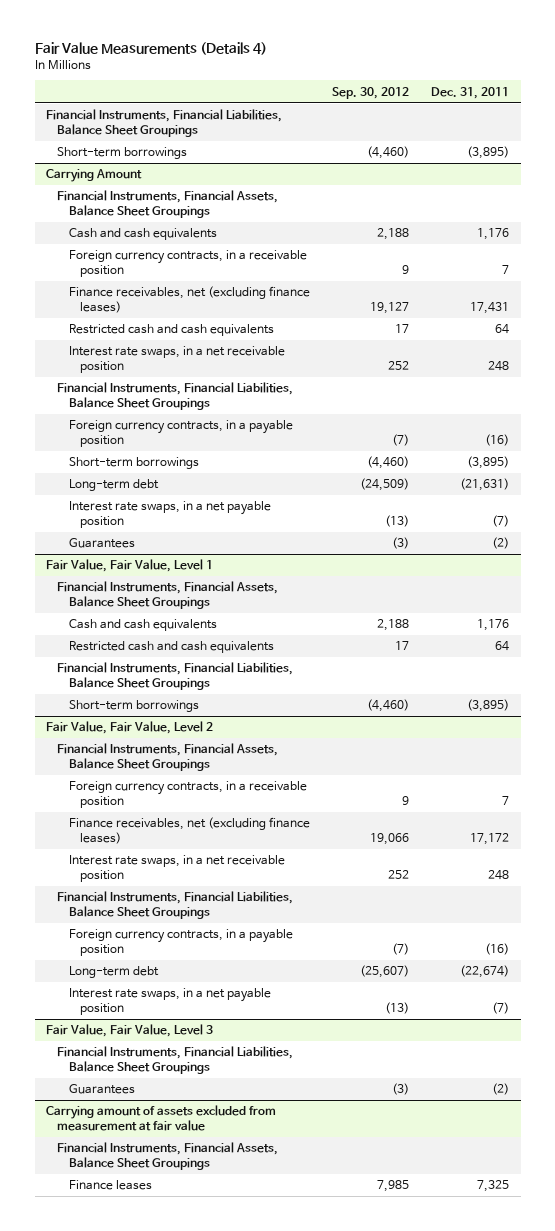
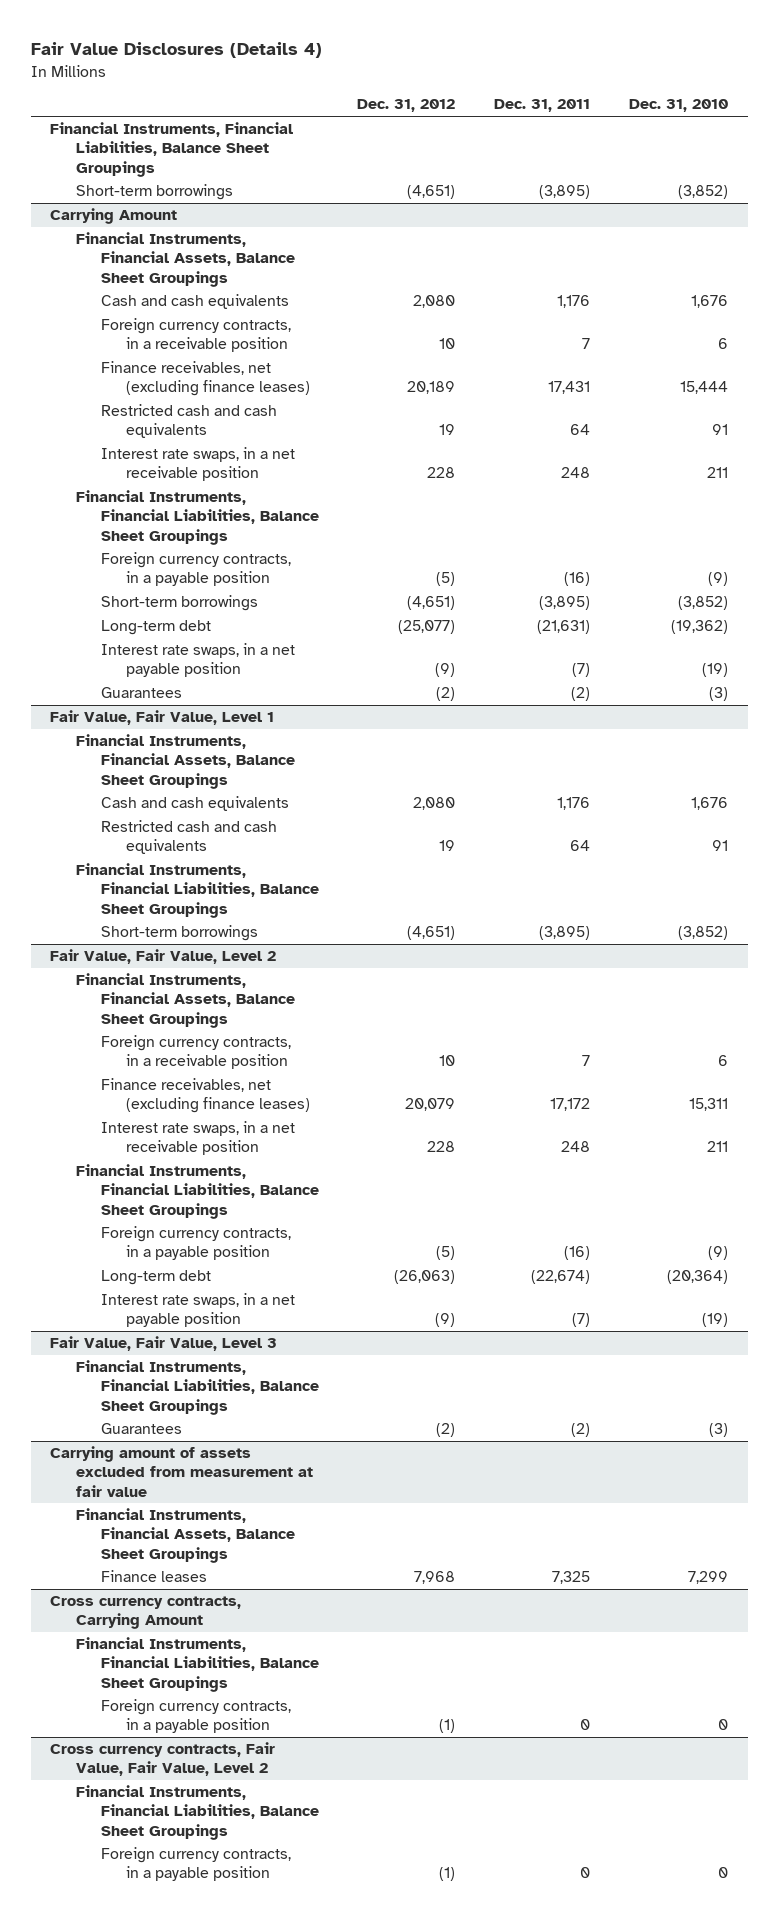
- Fair Value Measurements (Details 4)
+ Fair Value Disclosures (Details 4)
- | Sep. 30, 2012 | Dec. 31, 2011
+ | Dec. 31, 2012 | Dec. 31, 2011 | Dec. 31, 2010
+ Cross currency contracts, Carrying Amount
+ Financial Instruments, Financial Liabilities, Balance Sheet Groupings
+ Foreign currency contracts, in a payable position | (1) | 0 | 0
+ Cross currency contracts, Fair Value, Fair Value, Level 2
+ Financial Instruments, Financial Liabilities, Balance Sheet Groupings
+ Foreign currency contracts, in a payable position | (1) | 0 | 0

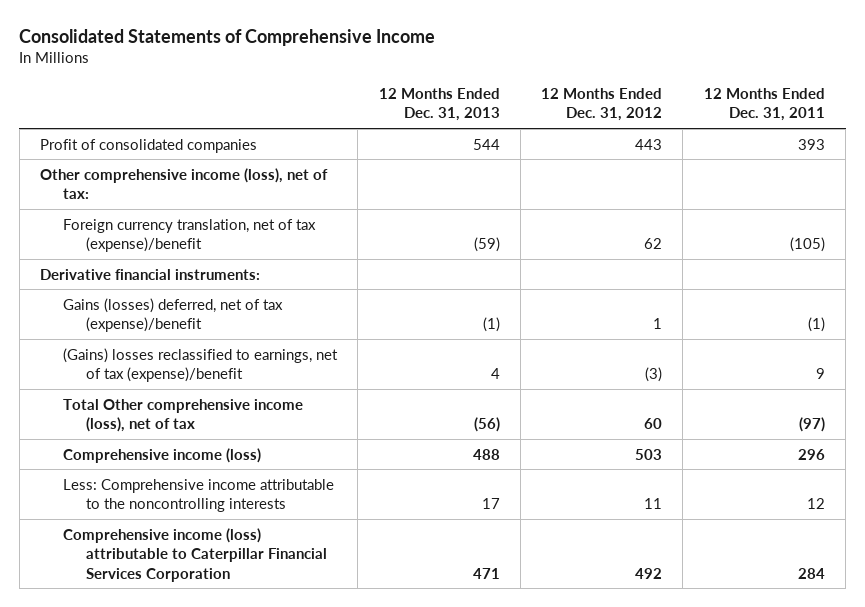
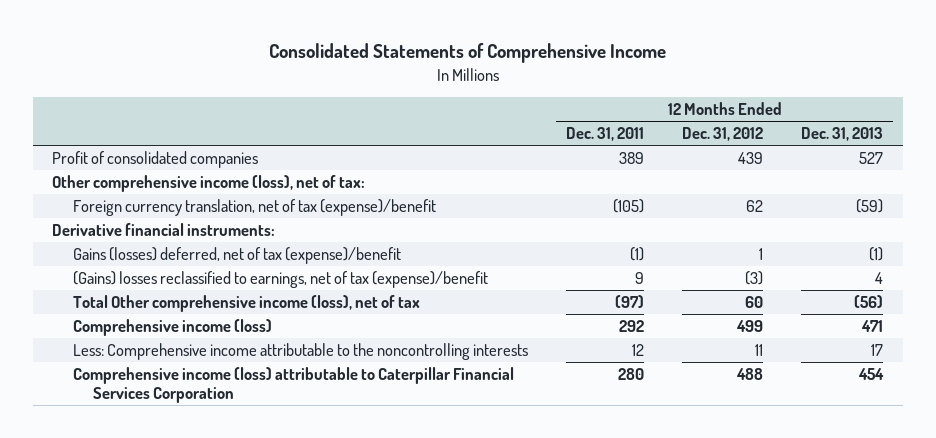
- | 12 Months Ended Dec. 31, 2013 | 12 Months Ended Dec. 31, 2012 | 12 Months Ended Dec. 31, 2011
+ | 12 Months Ended Dec. 31, 2011 | 12 Months Ended Dec. 31, 2012 | 12 Months Ended Dec. 31, 2013
- Profit of consolidated companies | 544 | 443 | 393
+ Profit of consolidated companies | 389 | 439 | 527
- Comprehensive income (loss) | 488 | 503 | 296
+ Comprehensive income (loss) | 292 | 499 | 471
- Comprehensive income (loss) attributable to Caterpillar Financial Services Corporation | 471 | 492 | 284
+ Comprehensive income (loss) attributable to Caterpillar Financial Services Corporation | 280 | 488 | 454

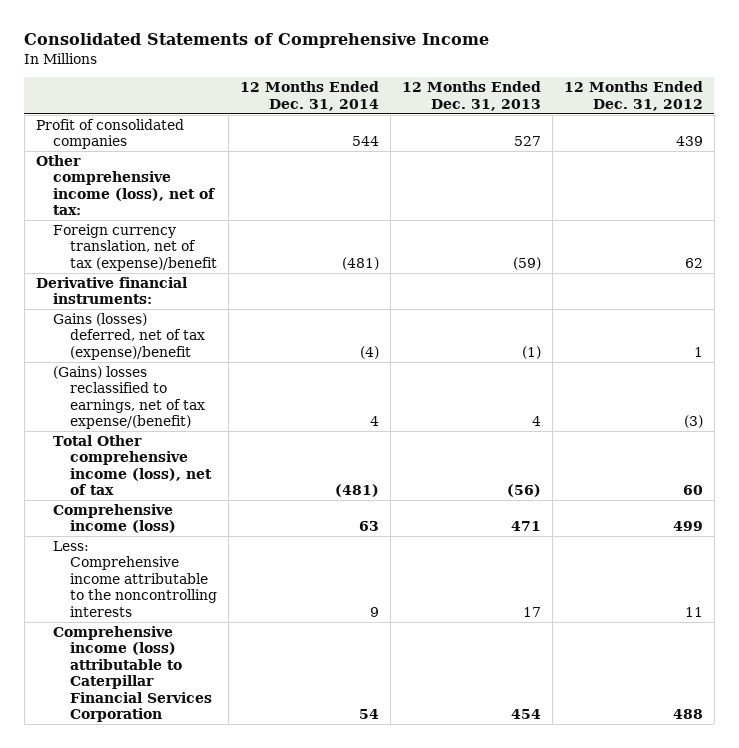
- | 12 Months Ended Dec. 31, 2011 | 12 Months Ended Dec. 31, 2012 | 12 Months Ended Dec. 31, 2013
+ | 12 Months Ended Dec. 31, 2014 | 12 Months Ended Dec. 31, 2013 | 12 Months Ended Dec. 31, 2012
- (Gains) losses reclassified to earnings, net of tax (expense)/benefit | 9 | (3) | 4
+ (Gains) losses reclassified to earnings, net of tax expense/(benefit) | 4 | 4 | (3)

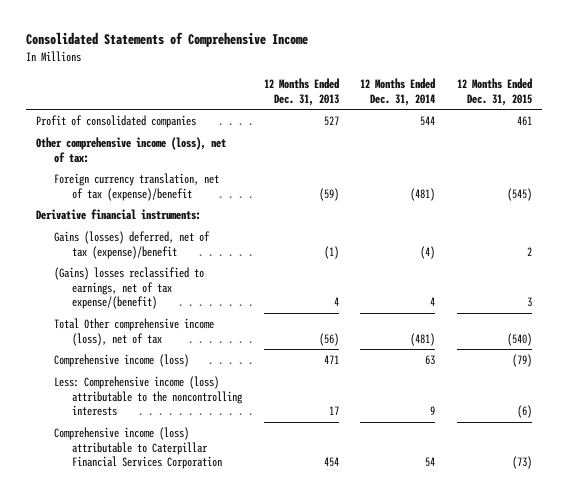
- | 12 Months Ended Dec. 31, 2014 | 12 Months Ended Dec. 31, 2013 | 12 Months Ended Dec. 31, 2012
+ | 12 Months Ended Dec. 31, 2013 | 12 Months Ended Dec. 31, 2014 | 12 Months Ended Dec. 31, 2015
- Less: Comprehensive income attributable to the noncontrolling interests | 9 | 17 | 11
+ Less: Comprehensive income (loss) attributable to the noncontrolling interests | 17 | 9 | (6)

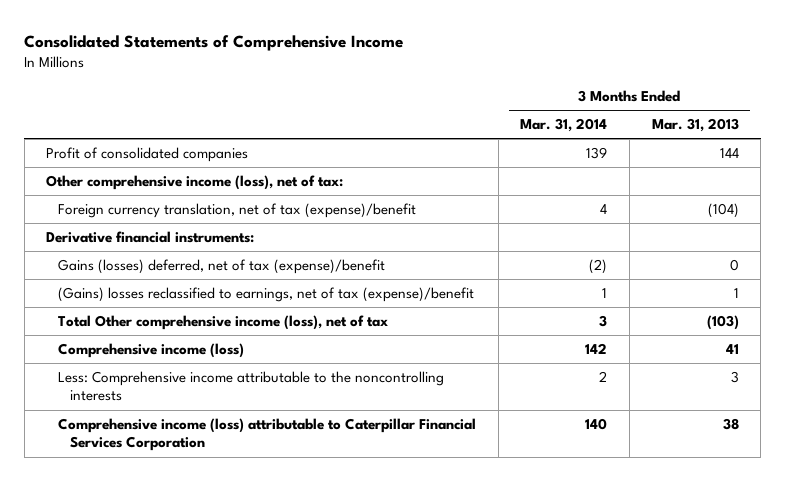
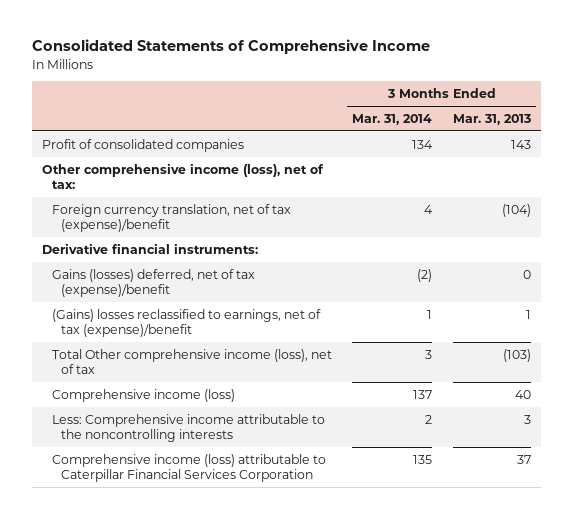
- Profit of consolidated companies | 139 | 144
+ Profit of consolidated companies | 134 | 143
- Comprehensive income (loss) | 142 | 41
+ Comprehensive income (loss) | 137 | 40
- Comprehensive income (loss) attributable to Caterpillar Financial Services Corporation | 140 | 38
+ Comprehensive income (loss) attributable to Caterpillar Financial Services Corporation | 135 | 37

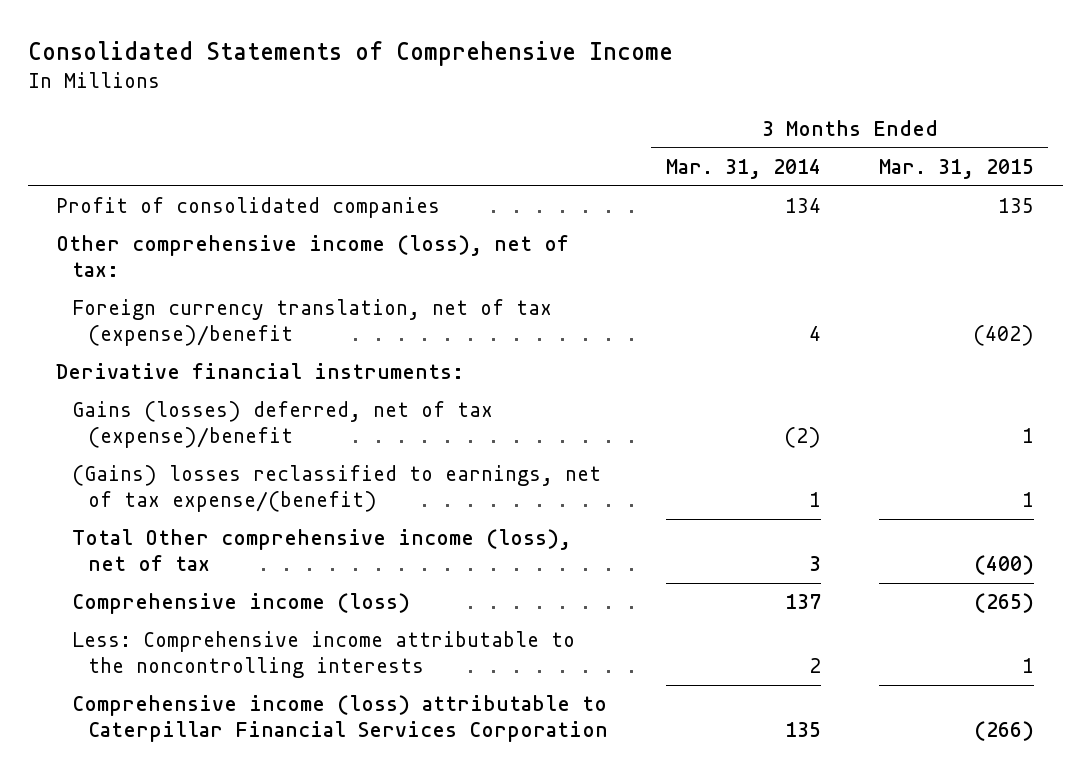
- | 3 Months Ended Mar. 31, 2014 | 3 Months Ended Mar. 31, 2013
+ | 3 Months Ended Mar. 31, 2014 | 3 Months Ended Mar. 31, 2015
- (Gains) losses reclassified to earnings, net of tax (expense)/benefit | 1 | 1
+ (Gains) losses reclassified to earnings, net of tax expense/(benefit) | 1 | 1

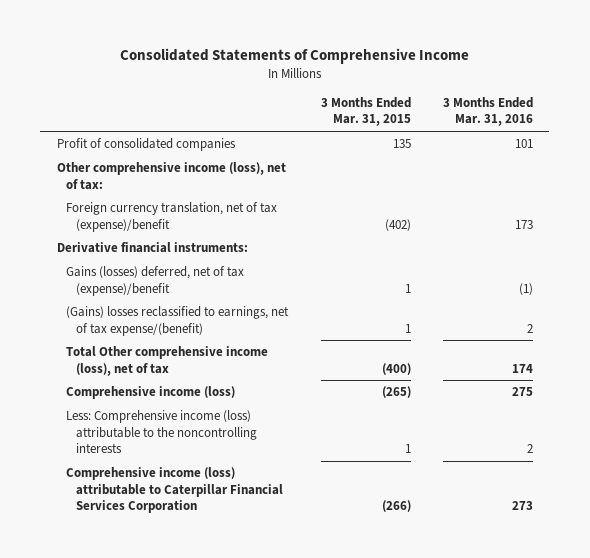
- | 3 Months Ended Mar. 31, 2014 | 3 Months Ended Mar. 31, 2015
+ | 3 Months Ended Mar. 31, 2015 | 3 Months Ended Mar. 31, 2016
- Less: Comprehensive income attributable to the noncontrolling interests | 2 | 1
+ Less: Comprehensive income (loss) attributable to the noncontrolling interests | 1 | 2

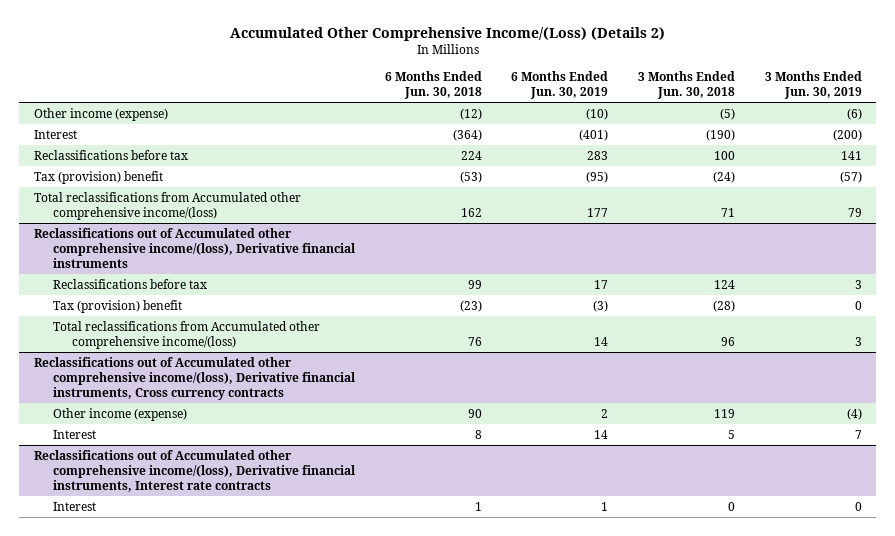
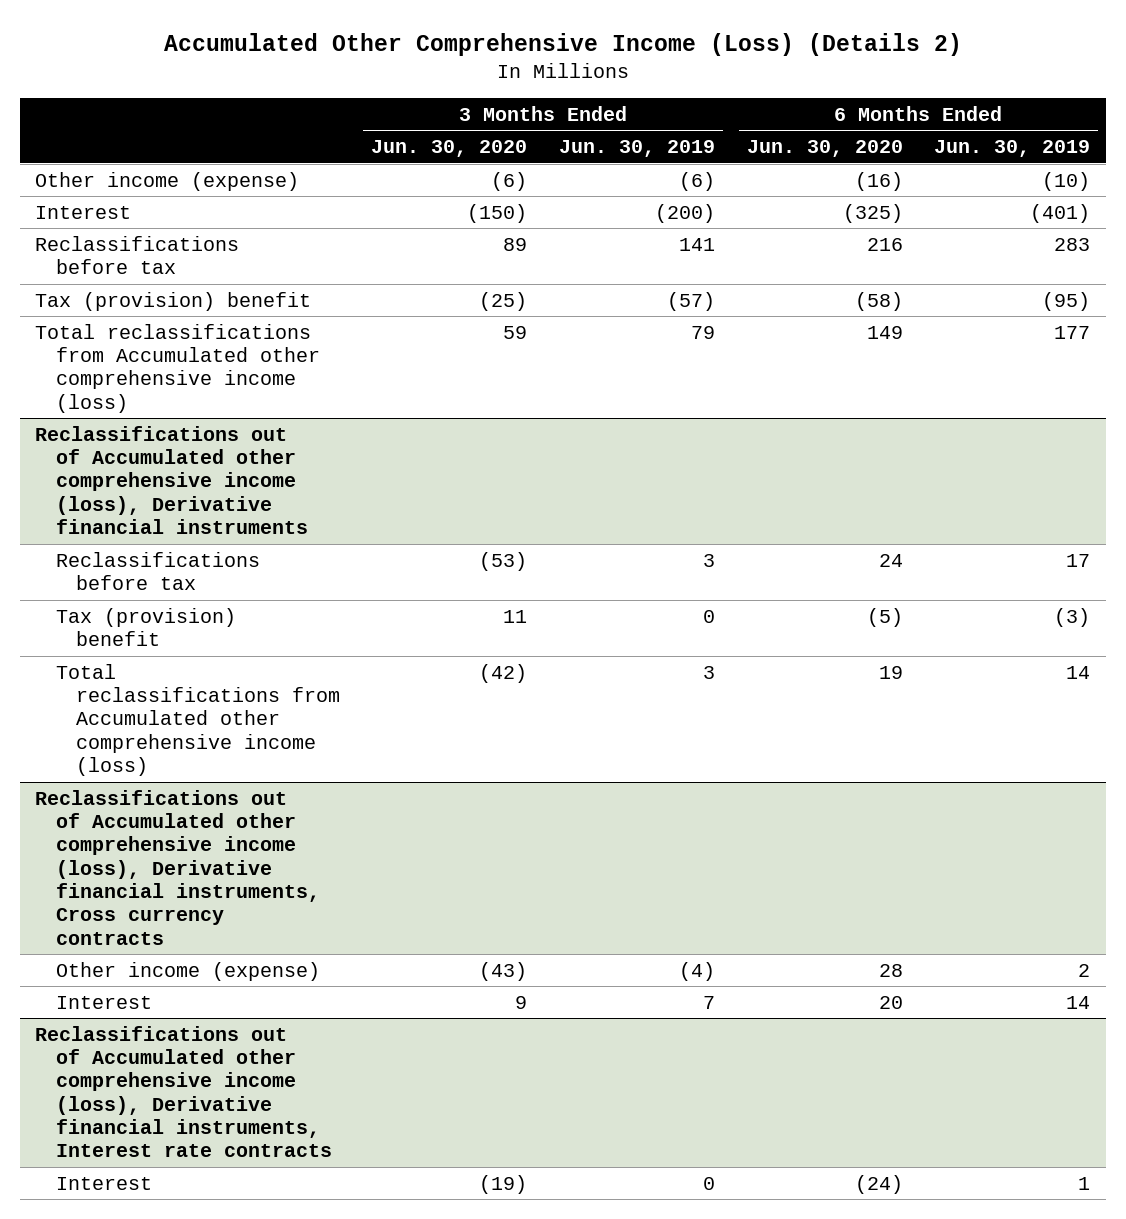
- Accumulated Other Comprehensive Income/(Loss) (Details 2)
+ Accumulated Other Comprehensive Income (Loss) (Details 2)
- | 6 Months Ended Jun. 30, 2018 | 6 Months Ended Jun. 30, 2019 | 3 Months Ended Jun. 30, 2018 | 3 Months Ended Jun. 30, 2019
+ | 3 Months Ended Jun. 30, 2020 | 3 Months Ended Jun. 30, 2019 | 6 Months Ended Jun. 30, 2020 | 6 Months Ended Jun. 30, 2019
- Total reclassifications from Accumulated other comprehensive income/(loss) | 162 | 177 | 71 | 79
- Reclassifications out of Accumulated other comprehensive income/(loss), Derivative financial instruments
+ Total reclassifications from Accumulated other comprehensive income (loss) | 59 | 79 | 149 | 177
+ Reclassifications out of Accumulated other comprehensive income (loss), Derivative financial instruments
- Total reclassifications from Accumulated other comprehensive income/(loss) | 76 | 14 | 96 | 3
- Reclassifications out of Accumulated other comprehensive income/(loss), Derivative financial instruments, Cross currency contracts
+ Total reclassifications from Accumulated other comprehensive income (loss) | (42) | 3 | 19 | 14
+ Reclassifications out of Accumulated other comprehensive income (loss), Derivative financial instruments, Cross currency contracts
- Reclassifications out of Accumulated other comprehensive income/(loss), Derivative financial instruments, Interest rate contracts
+ Reclassifications out of Accumulated other comprehensive income (loss), Derivative financial instruments, Interest rate contracts

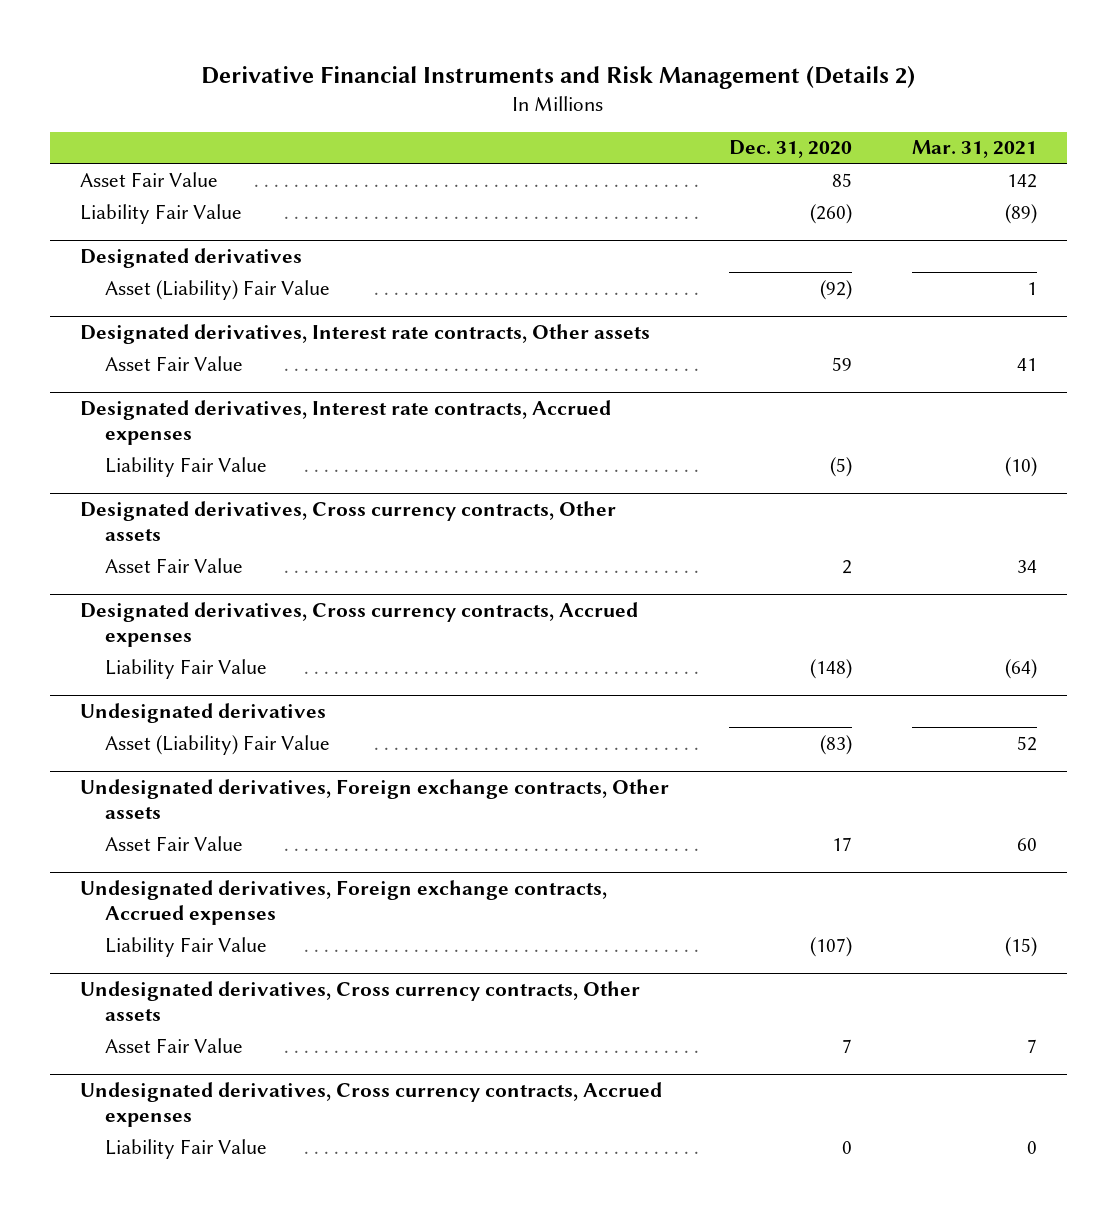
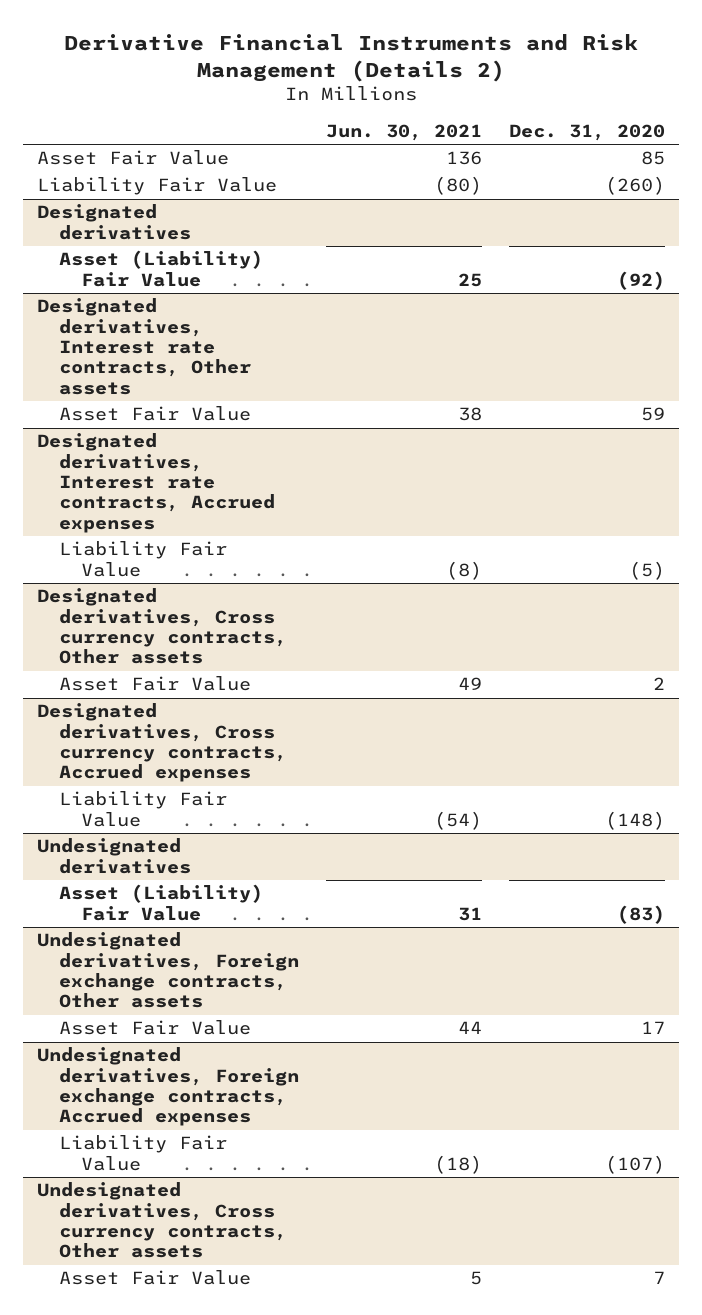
- | Dec. 31, 2020 | Mar. 31, 2021
+ | Jun. 30, 2021 | Dec. 31, 2020
- Undesignated derivatives, Cross currency contracts, Accrued expenses
- Liability Fair Value | 0 | 0

